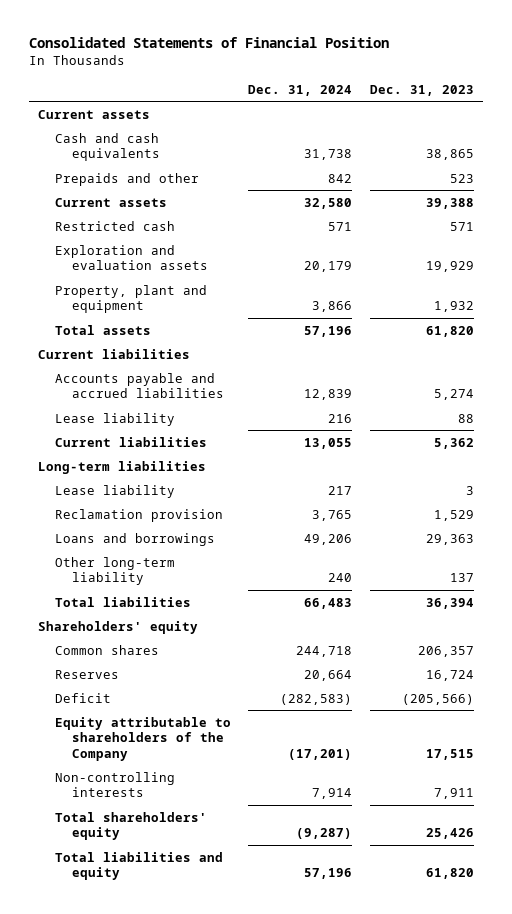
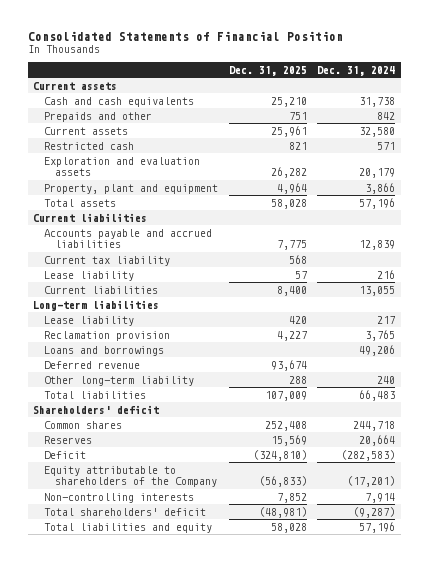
- | Dec. 31, 2024 | Dec. 31, 2023
+ | Dec. 31, 2025 | Dec. 31, 2024
+ Current tax liability | 568 |
+ Deferred revenue | 93,674 |
- Shareholders' equity
+ Shareholders' deficit
- Total shareholders' equity | (9,287) | 25,426
+ Total shareholders' deficit | (48,981) | (9,287)

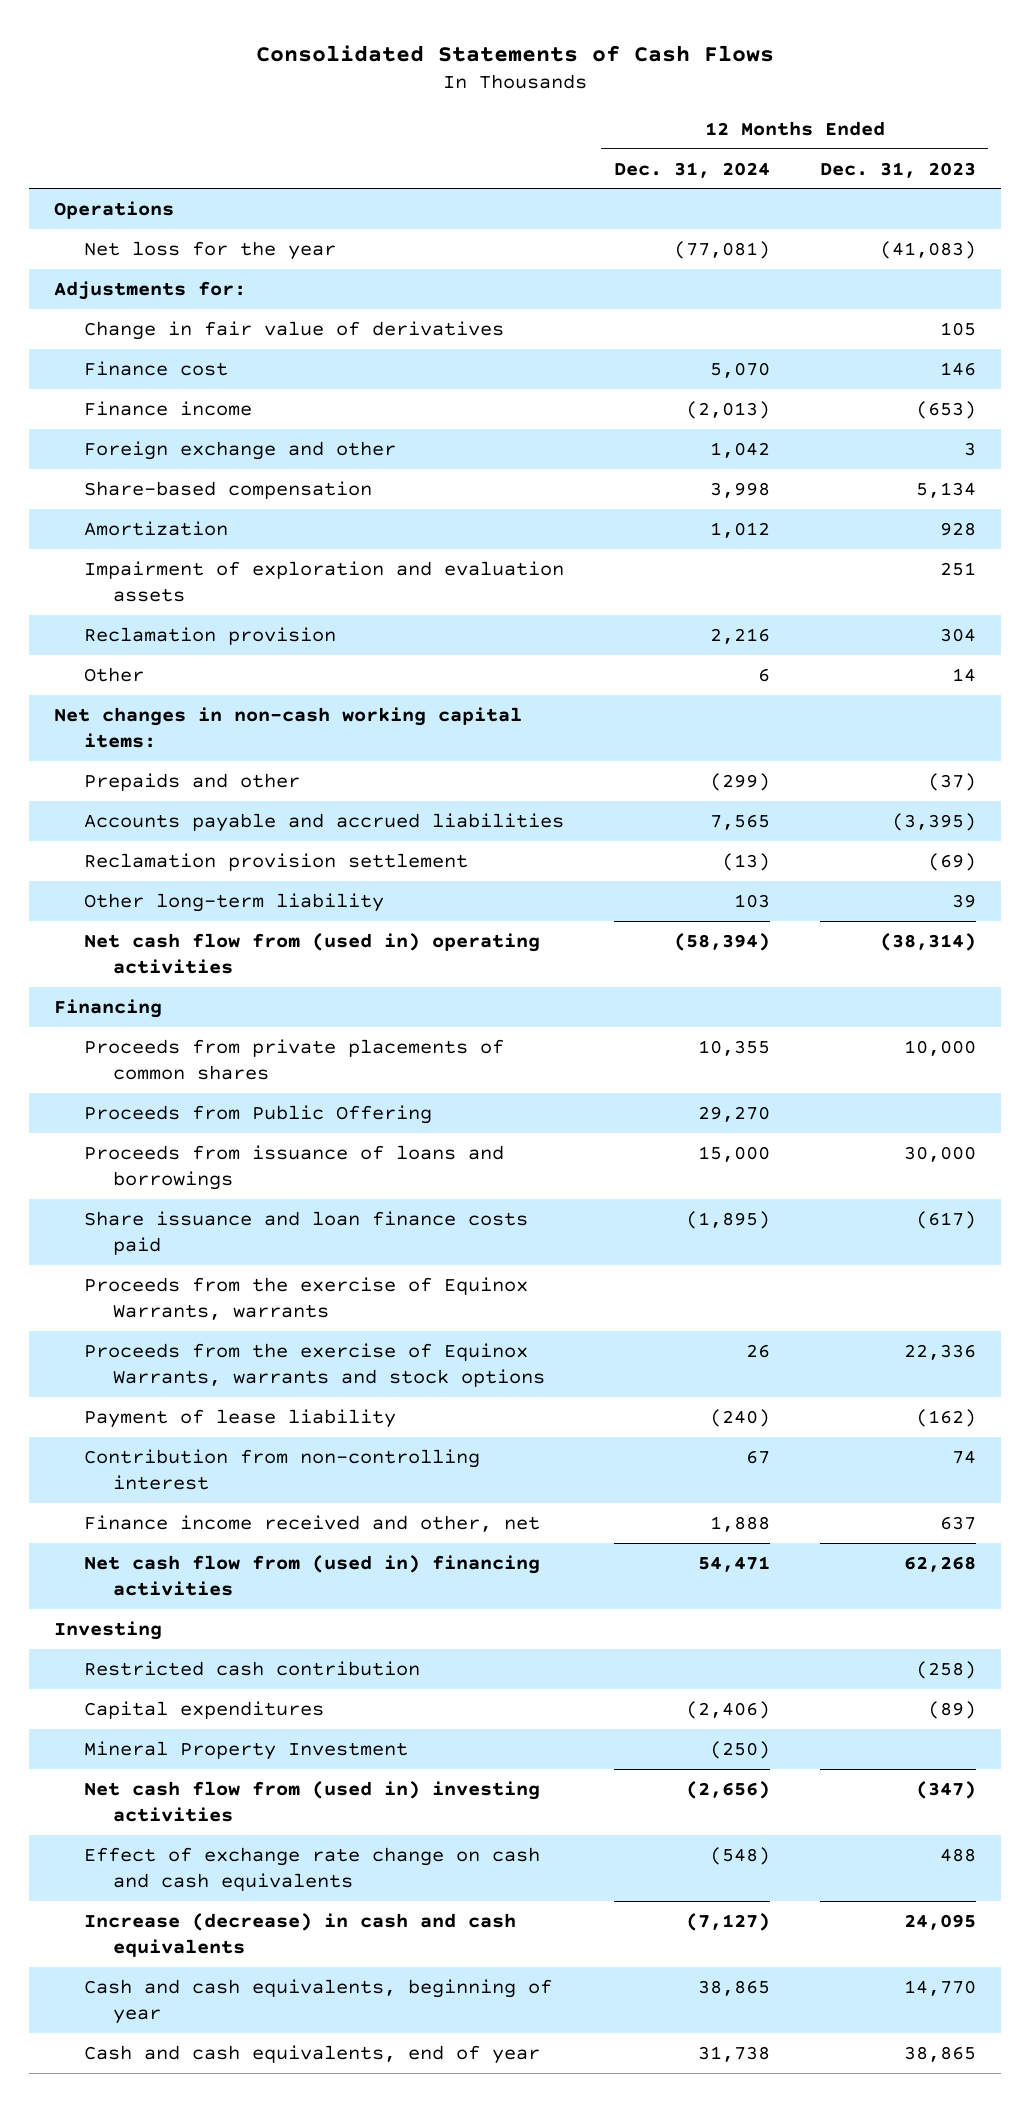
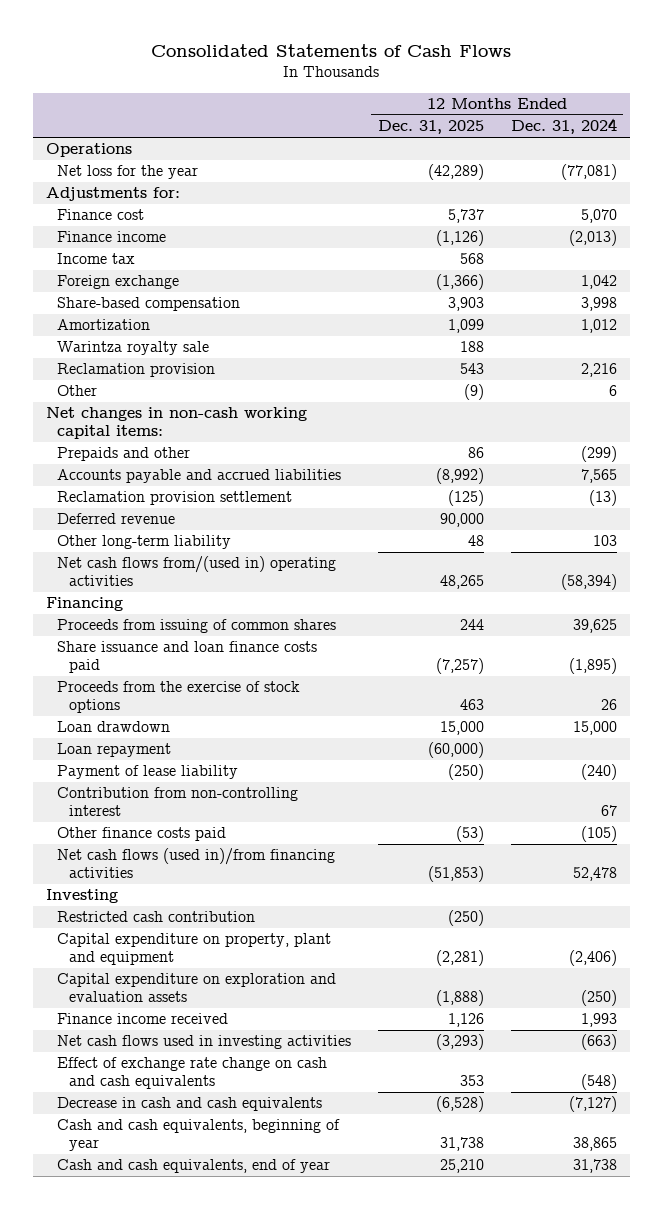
- | 12 Months Ended Dec. 31, 2024 | 12 Months Ended Dec. 31, 2023
+ | 12 Months Ended Dec. 31, 2025 | 12 Months Ended Dec. 31, 2024
- Change in fair value of derivatives | | 105
- Foreign exchange and other | 1,042 | 3
+ Income tax | 568 |
+ Foreign exchange | (1,366) | 1,042
- Impairment of exploration and evaluation assets | | 251
+ Warintza royalty sale | 188 |
+ Deferred revenue | 90,000 |
- Net cash flow from (used in) operating activities | (58,394) | (38,314)
+ Net cash flows from/(used in) operating activities | 48,265 | (58,394)
- Proceeds from private placements of common shares | 10,355 | 10,000
- Proceeds from Public Offering | 29,270 |
- Proceeds from issuance of loans and borrowings | 15,000 | 30,000
+ Proceeds from issuing of common shares | 244 | 39,625
- Proceeds from the exercise of Equinox Warrants, warrants
- Proceeds from the exercise of Equinox Warrants, warrants and stock options | 26 | 22,336
+ Proceeds from the exercise of stock options | 463 | 26
+ Loan drawdown | 15,000 | 15,000
+ Loan repayment | (60,000) |
- Finance income received and other, net | 1,888 | 637
- Net cash flow from (used in) financing activities | 54,471 | 62,268
+ Other finance costs paid | (53) | (105)
+ Net cash flows (used in)/from financing activities | (51,853) | 52,478
- Capital expenditures | (2,406) | (89)
- Mineral Property Investment | (250) |
- Net cash flow from (used in) investing activities | (2,656) | (347)
+ Capital expenditure on property, plant and equipment | (2,281) | (2,406)
+ Capital expenditure on exploration and evaluation assets | (1,888) | (250)
+ Finance income received | 1,126 | 1,993
+ Net cash flows used in investing activities | (3,293) | (663)
- Increase (decrease) in cash and cash equivalents | (7,127) | 24,095
+ Decrease in cash and cash equivalents | (6,528) | (7,127)

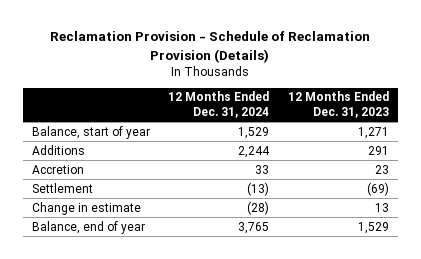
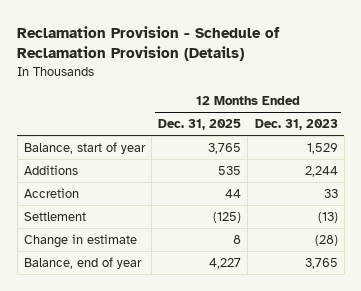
- | 12 Months Ended Dec. 31, 2024 | 12 Months Ended Dec. 31, 2023
+ | 12 Months Ended Dec. 31, 2025 | 12 Months Ended Dec. 31, 2023
- Balance, start of year | 1,529 | 1,271
- Additions | 2,244 | 291
- Accretion | 33 | 23
- Settlement | (13) | (69)
- Change in estimate | (28) | 13
- Balance, end of year | 3,765 | 1,529
+ Balance, start of year | 3,765 | 1,529
+ Additions | 535 | 2,244
+ Accretion | 44 | 33
+ Settlement | (125) | (13)
+ Change in estimate | 8 | (28)
+ Balance, end of year | 4,227 | 3,765

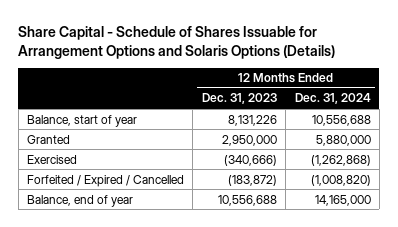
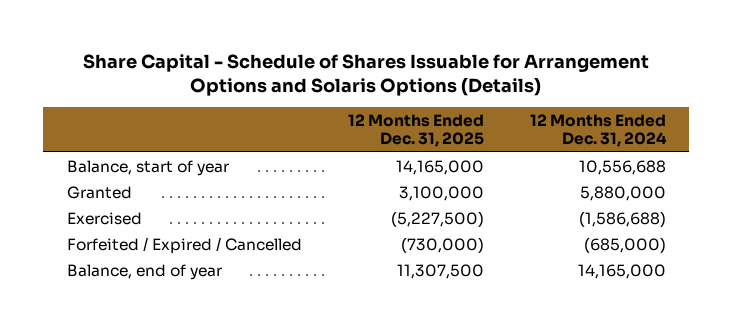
- | 12 Months Ended Dec. 31, 2023 | 12 Months Ended Dec. 31, 2024
+ | 12 Months Ended Dec. 31, 2025 | 12 Months Ended Dec. 31, 2024
- Exercised | (340,666) | (1,262,868)
- Forfeited / Expired / Cancelled | (183,872) | (1,008,820)
+ Exercised | (5,227,500) | (1,586,688)
+ Forfeited / Expired / Cancelled | (730,000) | (685,000)

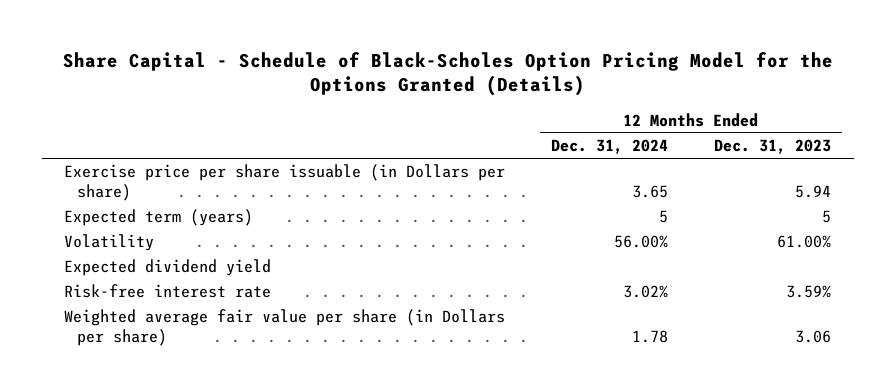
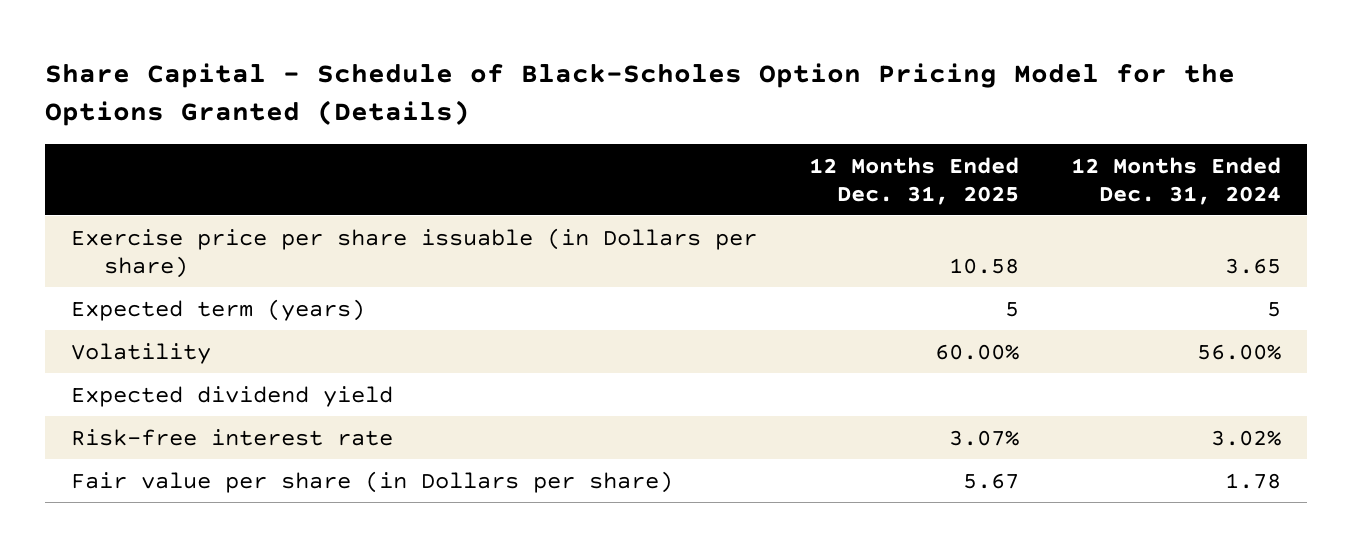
- | 12 Months Ended Dec. 31, 2024 | 12 Months Ended Dec. 31, 2023
+ | 12 Months Ended Dec. 31, 2025 | 12 Months Ended Dec. 31, 2024
- Weighted average fair value per share (in Dollars per share) | 1.78 | 3.06
+ Fair value per share (in Dollars per share) | 5.67 | 1.78

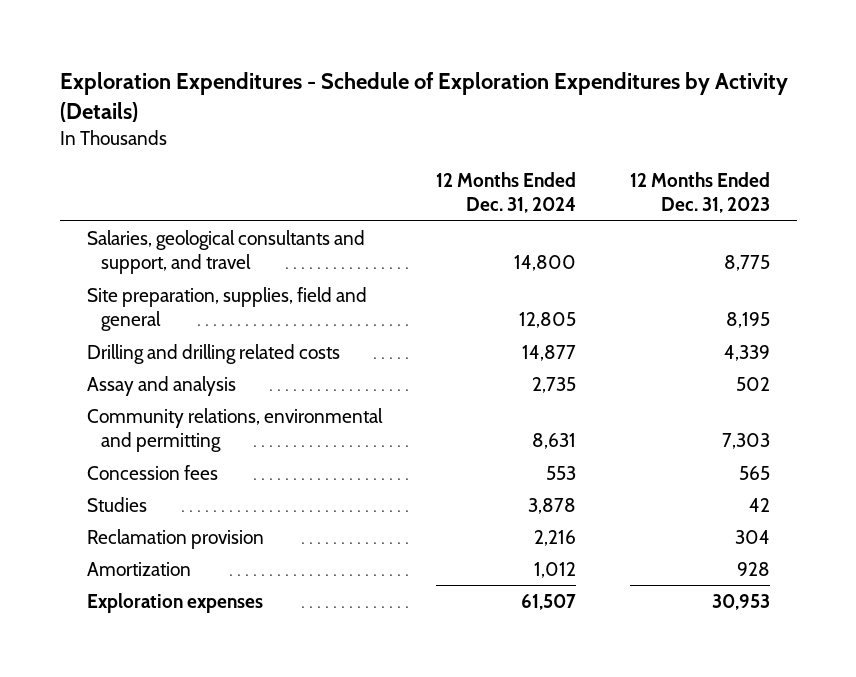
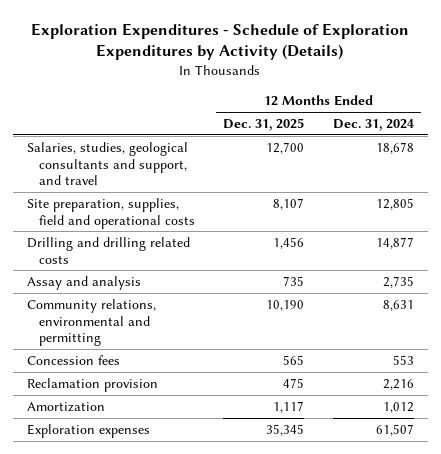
- | 12 Months Ended Dec. 31, 2024 | 12 Months Ended Dec. 31, 2023
+ | 12 Months Ended Dec. 31, 2025 | 12 Months Ended Dec. 31, 2024
- Salaries, geological consultants and support, and travel | 14,800 | 8,775
- Site preparation, supplies, field and general | 12,805 | 8,195
+ Salaries, studies, geological consultants and support, and travel | 12,700 | 18,678
+ Site preparation, supplies, field and operational costs | 8,107 | 12,805
- Studies | 3,878 | 42

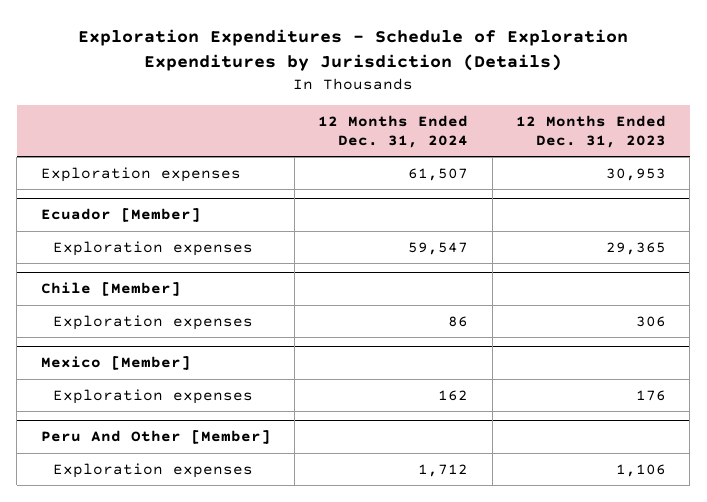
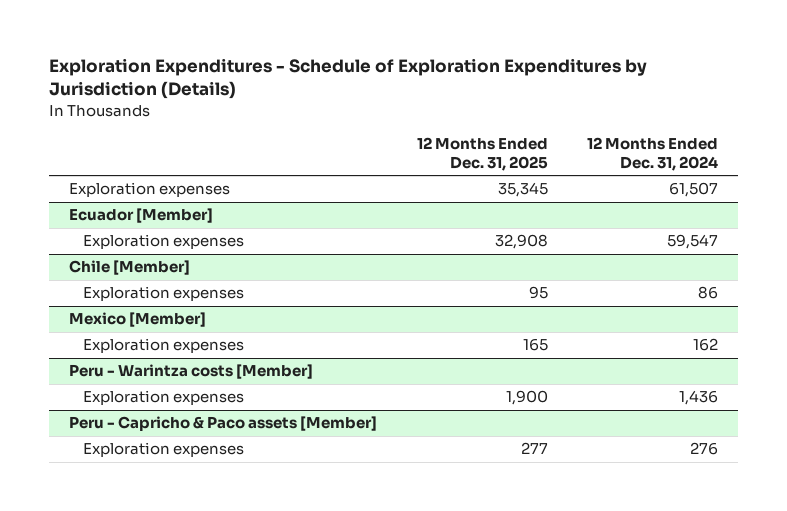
- | 12 Months Ended Dec. 31, 2024 | 12 Months Ended Dec. 31, 2023
+ | 12 Months Ended Dec. 31, 2025 | 12 Months Ended Dec. 31, 2024
- Peru And Other [Member]
- Exploration expenses | 1,712 | 1,106
+ Peru - Warintza costs [Member]
+ Exploration expenses | 1,900 | 1,436
+ Peru - Capricho & Paco assets [Member]
+ Exploration expenses | 277 | 276

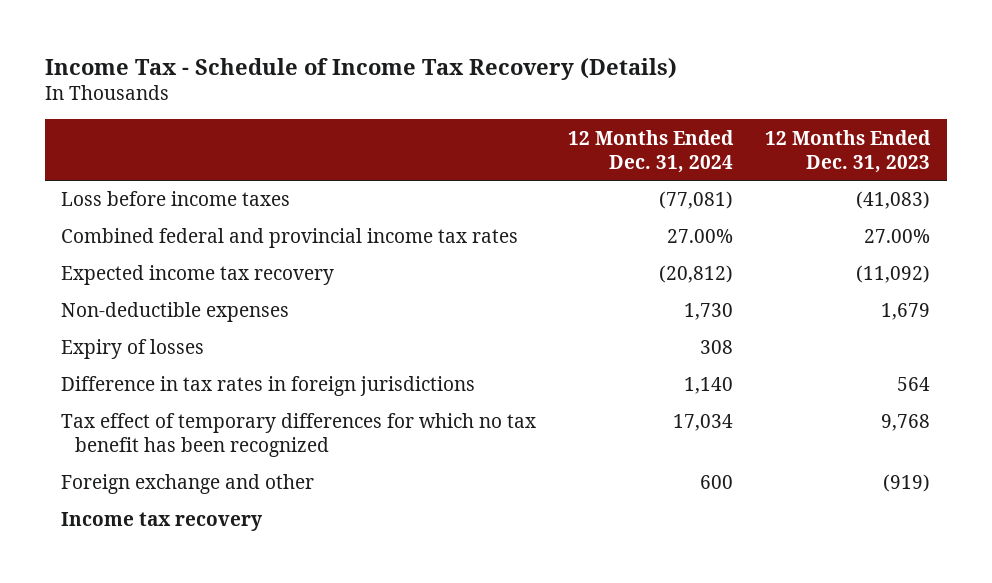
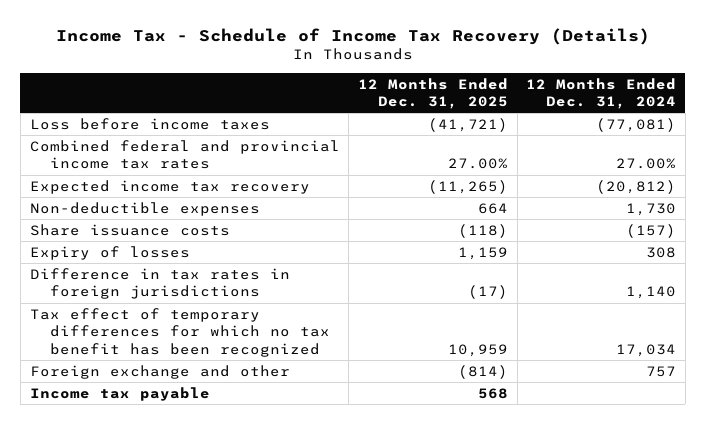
- | 12 Months Ended Dec. 31, 2024 | 12 Months Ended Dec. 31, 2023
+ | 12 Months Ended Dec. 31, 2025 | 12 Months Ended Dec. 31, 2024
+ Share issuance costs | (118) | (157)
- Foreign exchange and other | 600 | (919)
- Income tax recovery
+ Foreign exchange and other | (814) | 757
+ Income tax payable | 568 |

